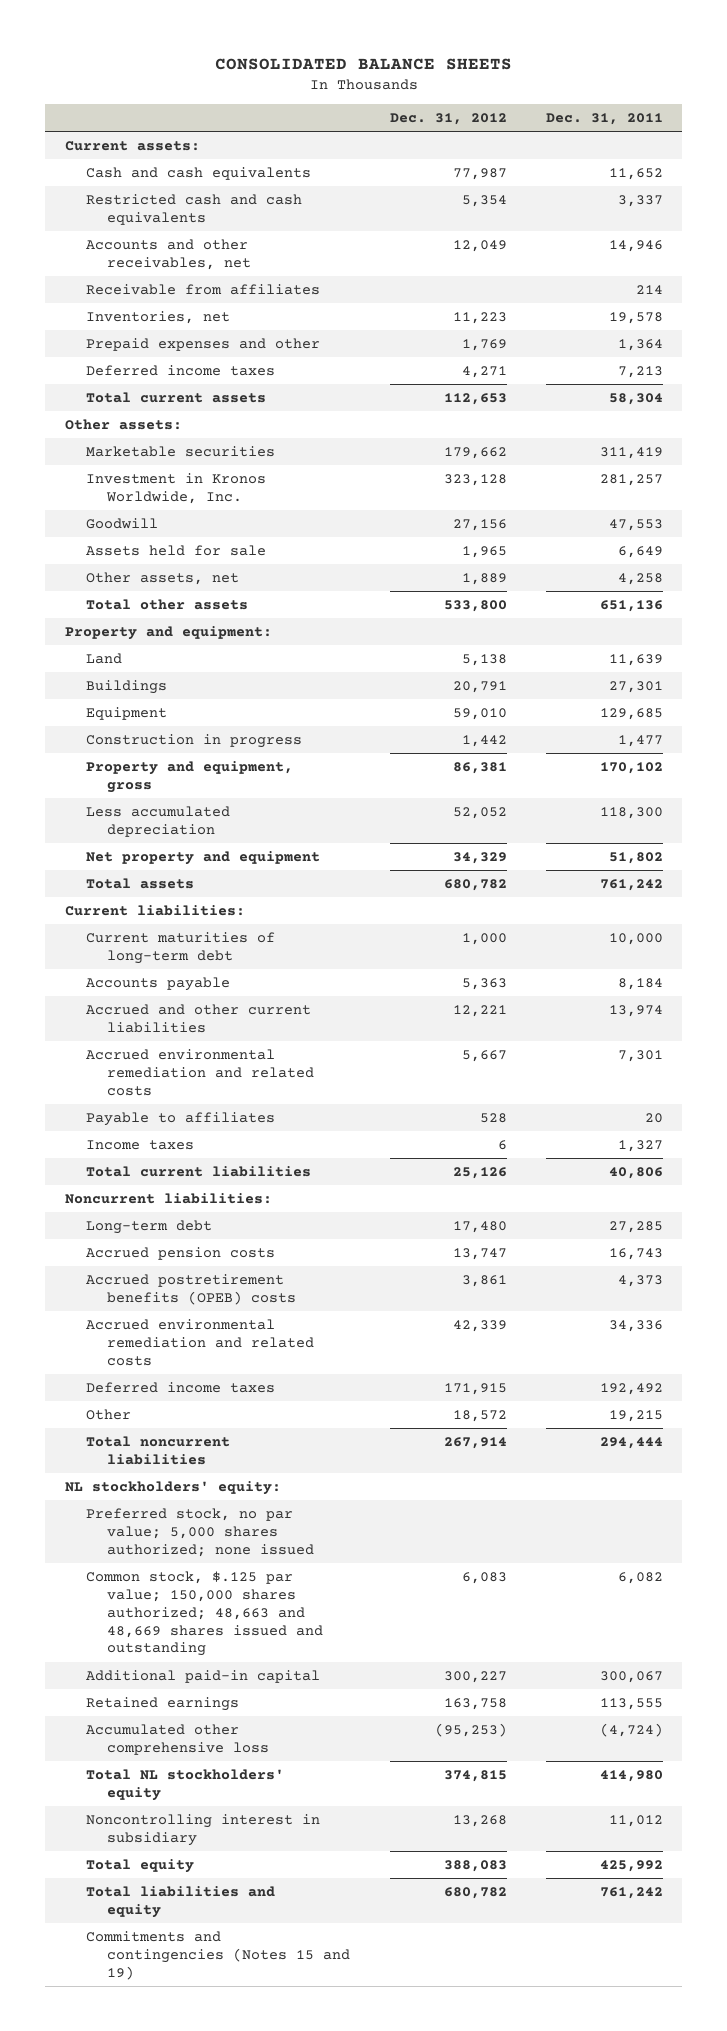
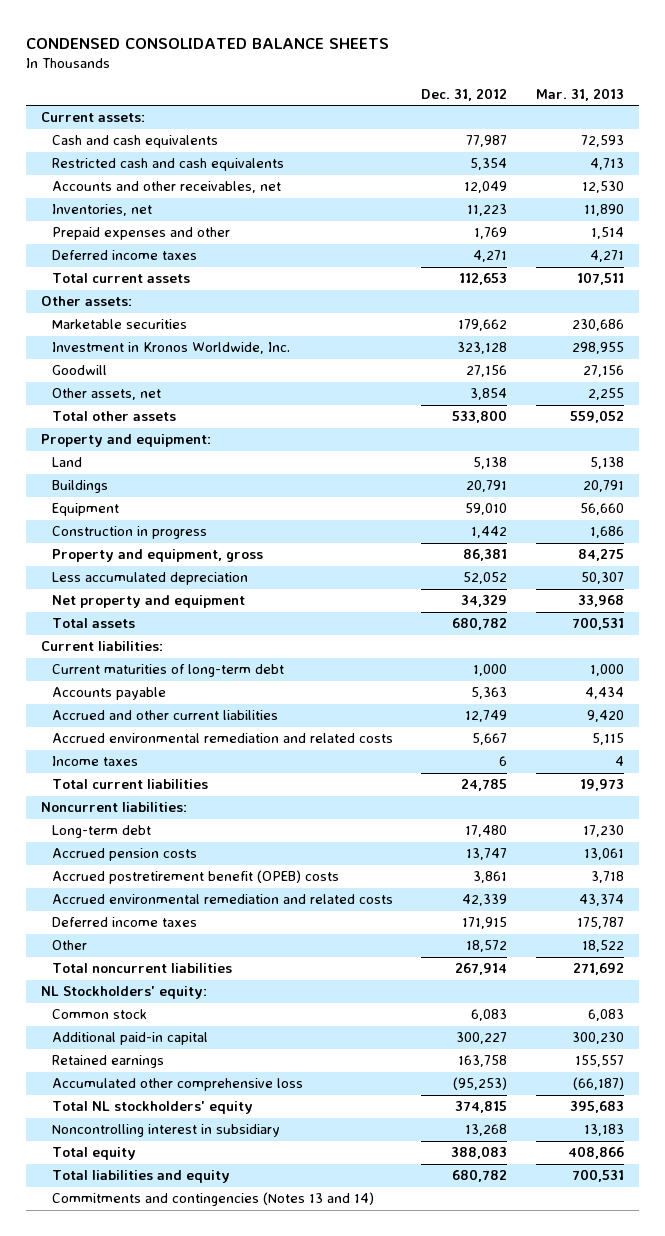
- CONSOLIDATED BALANCE SHEETS
+ CONDENSED CONSOLIDATED BALANCE SHEETS
- | Dec. 31, 2012 | Dec. 31, 2011
+ | Dec. 31, 2012 | Mar. 31, 2013
- Receivable from affiliates | | 214
- Assets held for sale | 1,965 | 6,649
- Other assets, net | 1,889 | 4,258
+ Other assets, net | 3,854 | 2,255
- Accrued and other current liabilities | 12,221 | 13,974
+ Accrued and other current liabilities | 12,749 | 9,420
- Payable to affiliates | 528 | 20
- Total current liabilities | 25,126 | 40,806
+ Total current liabilities | 24,785 | 19,973
- Accrued postretirement benefits (OPEB) costs | 3,861 | 4,373
+ Accrued postretirement benefit (OPEB) costs | 3,861 | 3,718
- NL stockholders' equity:
- Preferred stock, no par value; 5,000 shares authorized; none issued
- Common stock, $.125 par value; 150,000 shares authorized; 48,663 and 48,669 shares issued and outstanding | 6,083 | 6,082
+ NL Stockholders' equity:
+ Common stock | 6,083 | 6,083
- Commitments and contingencies (Notes 15 and 19)
+ Commitments and contingencies (Notes 13 and 14)

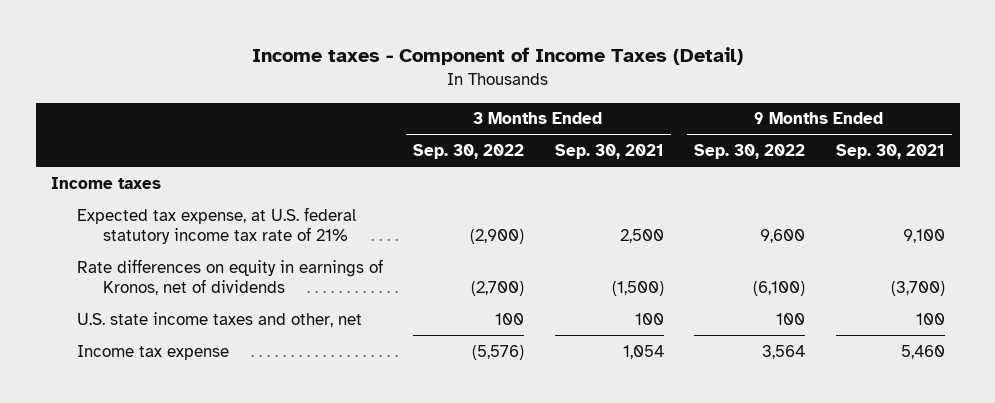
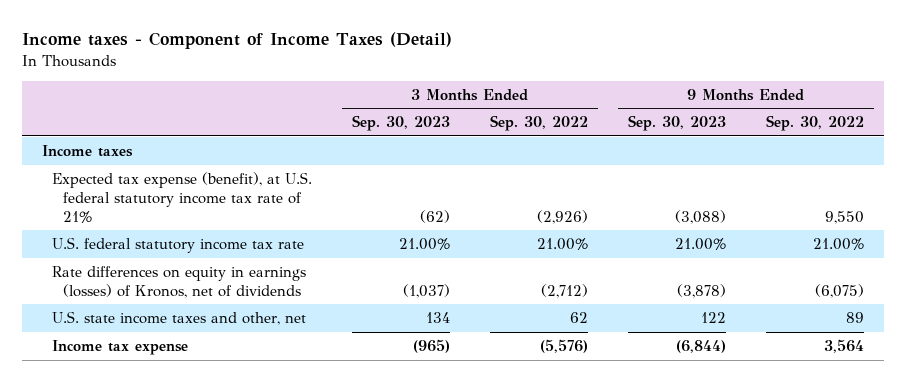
- | 3 Months Ended Sep. 30, 2022 | 3 Months Ended Sep. 30, 2021 | 9 Months Ended Sep. 30, 2022 | 9 Months Ended Sep. 30, 2021
+ | 3 Months Ended Sep. 30, 2023 | 3 Months Ended Sep. 30, 2022 | 9 Months Ended Sep. 30, 2023 | 9 Months Ended Sep. 30, 2022
- Expected tax expense, at U.S. federal statutory income tax rate of 21% | (2,900) | 2,500 | 9,600 | 9,100
- Rate differences on equity in earnings of Kronos, net of dividends | (2,700) | (1,500) | (6,100) | (3,700)
- U.S. state income taxes and other, net | 100 | 100 | 100 | 100
+ Expected tax expense (benefit), at U.S. federal statutory income tax rate of 21% | (62) | (2,926) | (3,088) | 9,550
+ U.S. federal statutory income tax rate | 21.00% | 21.00% | 21.00% | 21.00%
+ Rate differences on equity in earnings (losses) of Kronos, net of dividends | (1,037) | (2,712) | (3,878) | (6,075)
+ U.S. state income taxes and other, net | 134 | 62 | 122 | 89

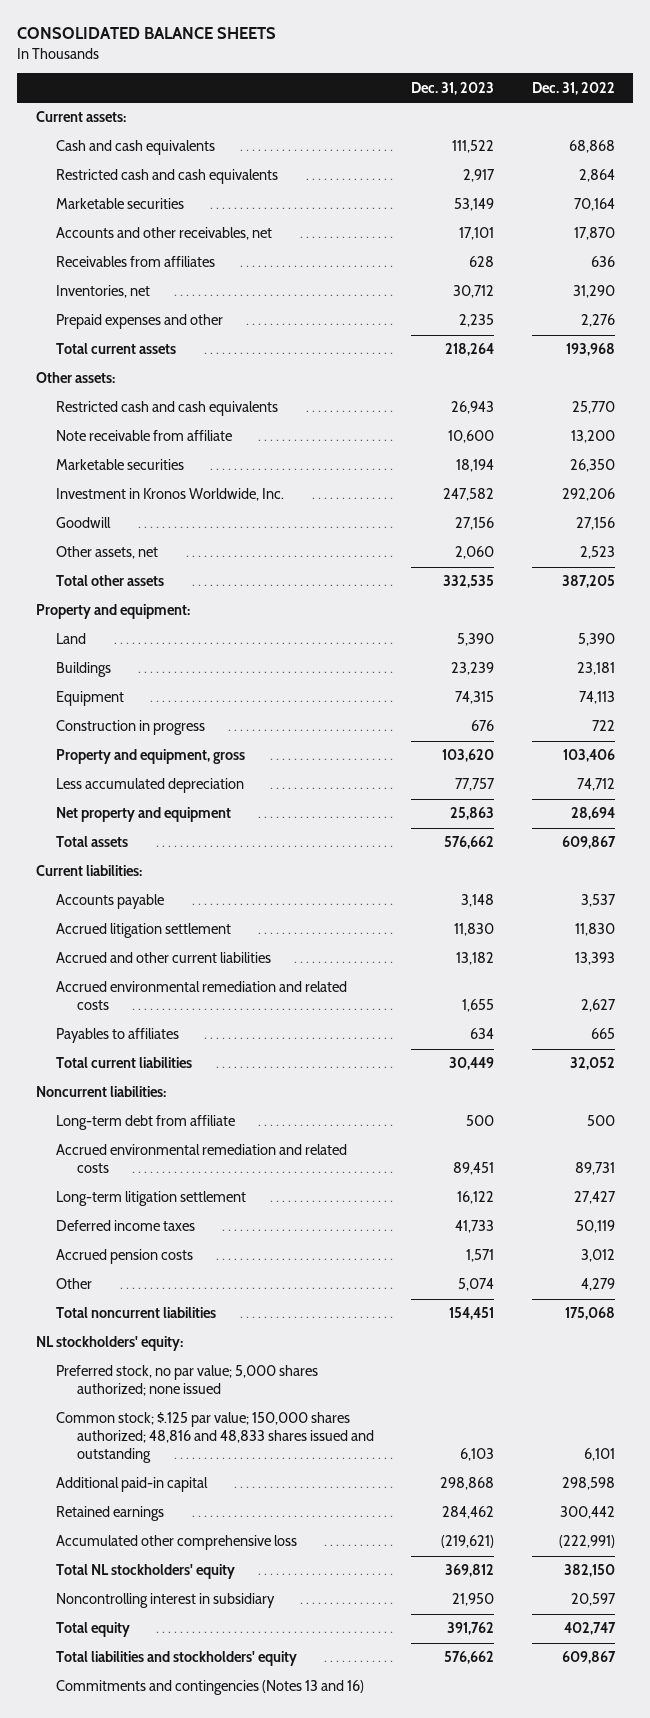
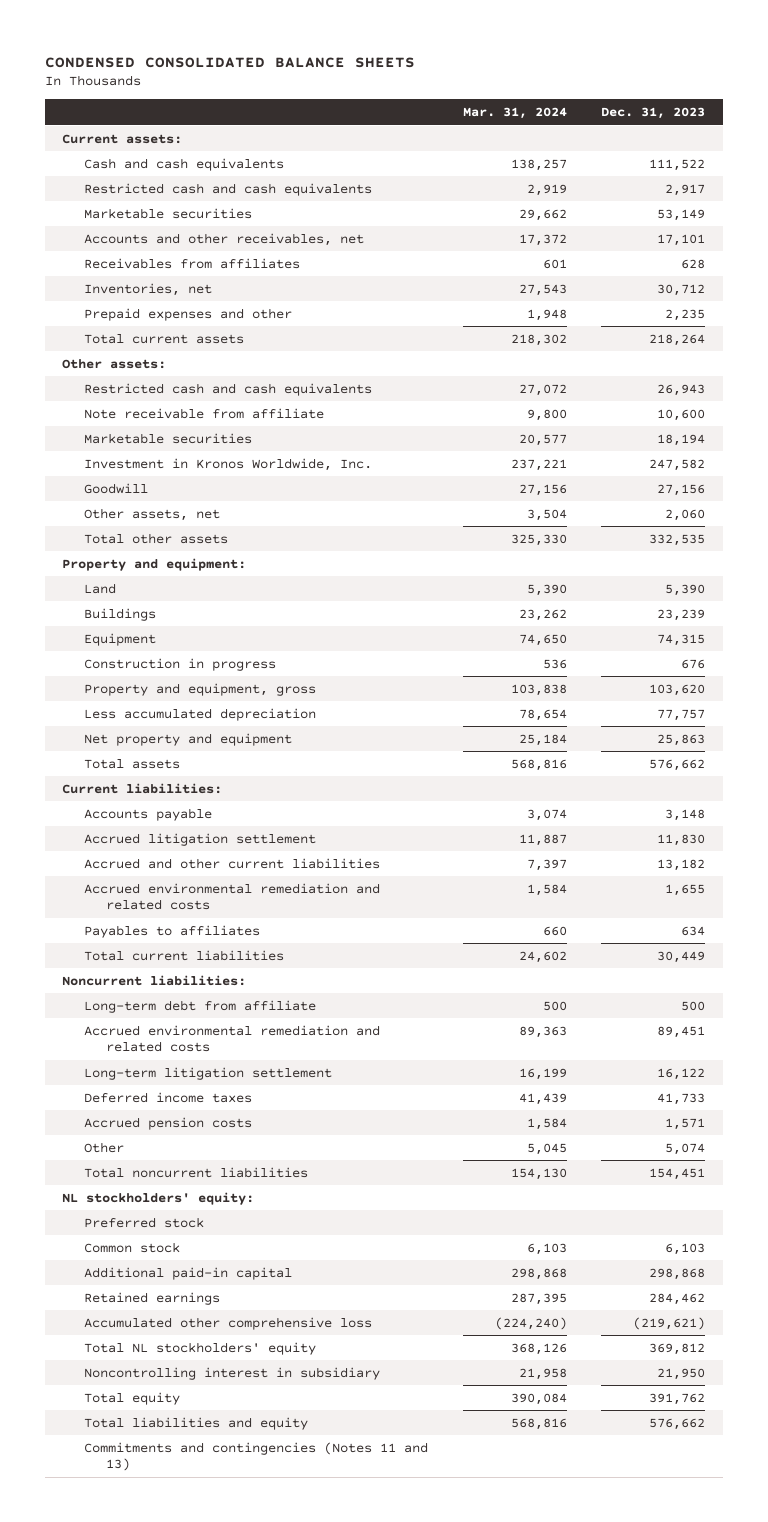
- CONSOLIDATED BALANCE SHEETS
+ CONDENSED CONSOLIDATED BALANCE SHEETS
- | Dec. 31, 2023 | Dec. 31, 2022
+ | Mar. 31, 2024 | Dec. 31, 2023
- Preferred stock, no par value; 5,000 shares authorized; none issued
- Common stock; $.125 par value; 150,000 shares authorized; 48,816 and 48,833 shares issued and outstanding | 6,103 | 6,101
+ Preferred stock
+ Common stock | 6,103 | 6,103
- Total liabilities and stockholders' equity | 576,662 | 609,867
- Commitments and contingencies (Notes 13 and 16)
+ Total liabilities and equity | 568,816 | 576,662
+ Commitments and contingencies (Notes 11 and 13)

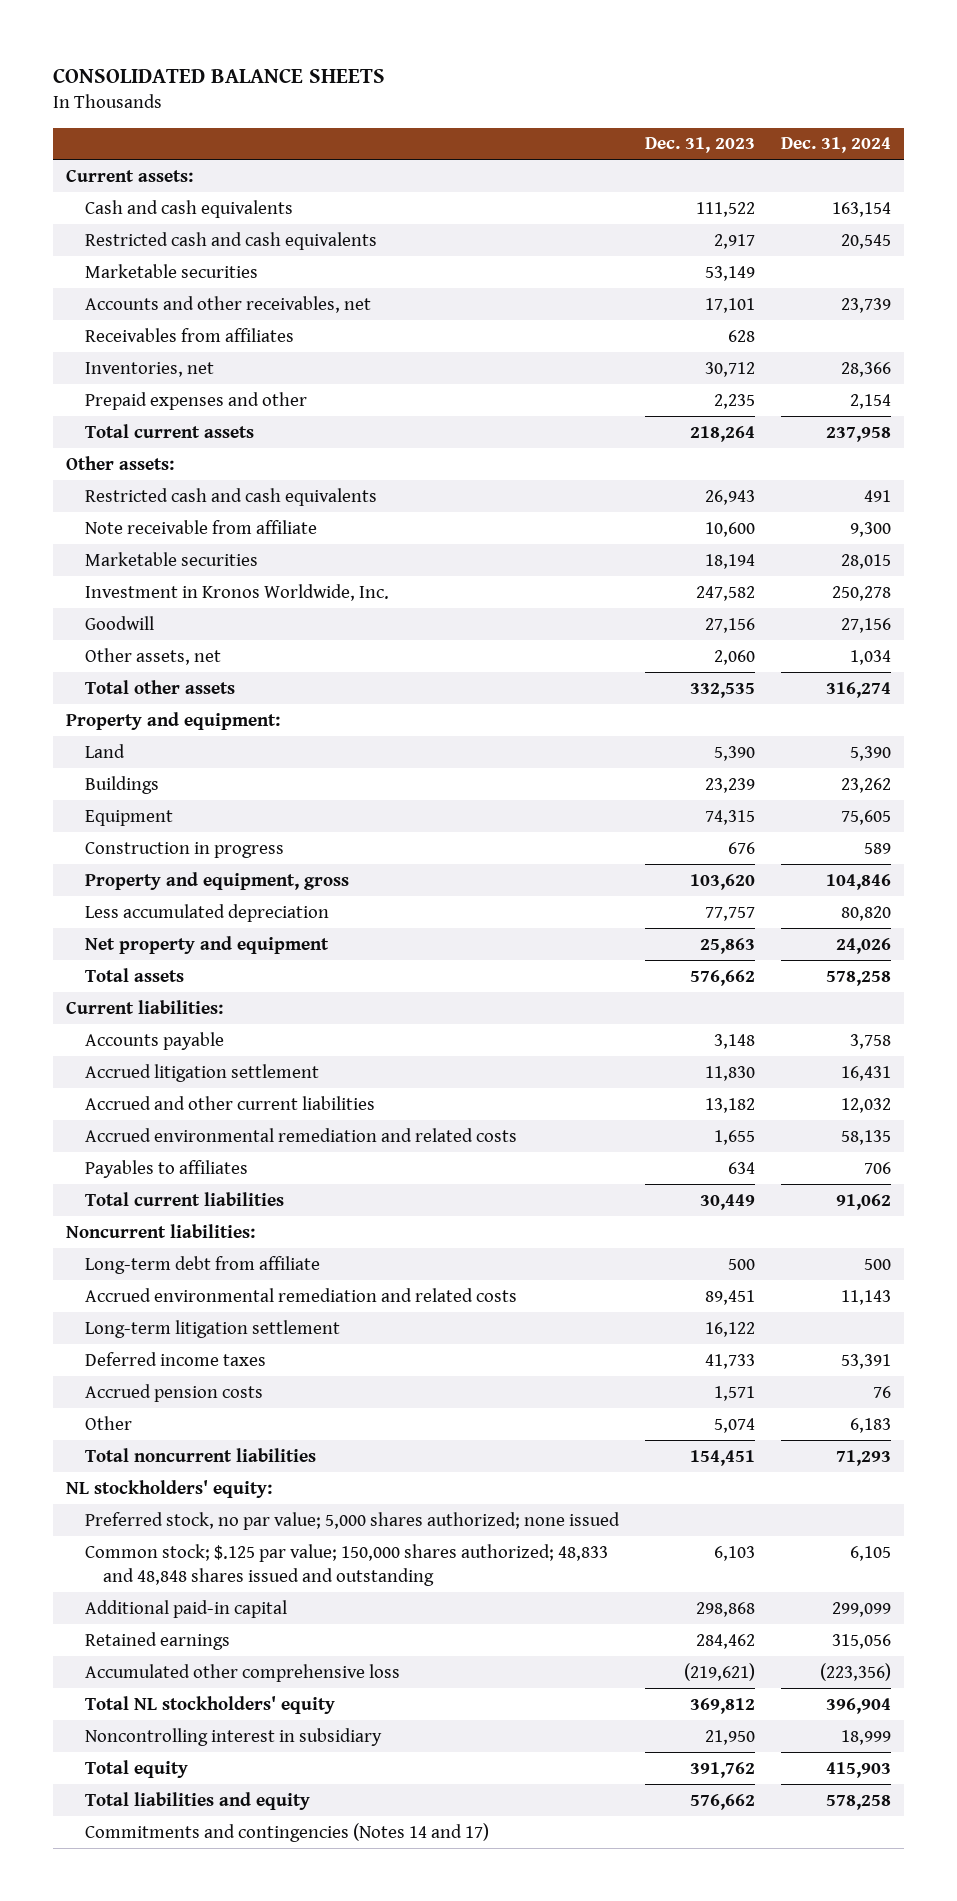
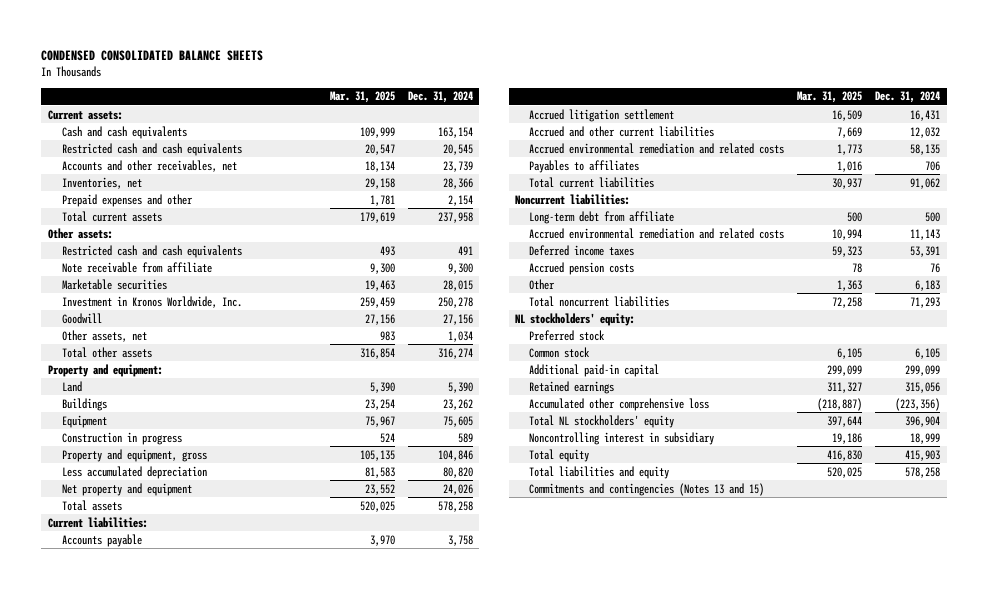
- CONSOLIDATED BALANCE SHEETS
+ CONDENSED CONSOLIDATED BALANCE SHEETS
- | Dec. 31, 2023 | Dec. 31, 2024
+ | Mar. 31, 2025 | Dec. 31, 2024
- Marketable securities | 53,149 |
- Receivables from affiliates | 628 |
- Long-term litigation settlement | 16,122 |
- Preferred stock, no par value; 5,000 shares authorized; none issued
- Common stock; $.125 par value; 150,000 shares authorized; 48,833 and 48,848 shares issued and outstanding | 6,103 | 6,105
+ Preferred stock
+ Common stock | 6,105 | 6,105
- Commitments and contingencies (Notes 14 and 17)
+ Commitments and contingencies (Notes 13 and 15)

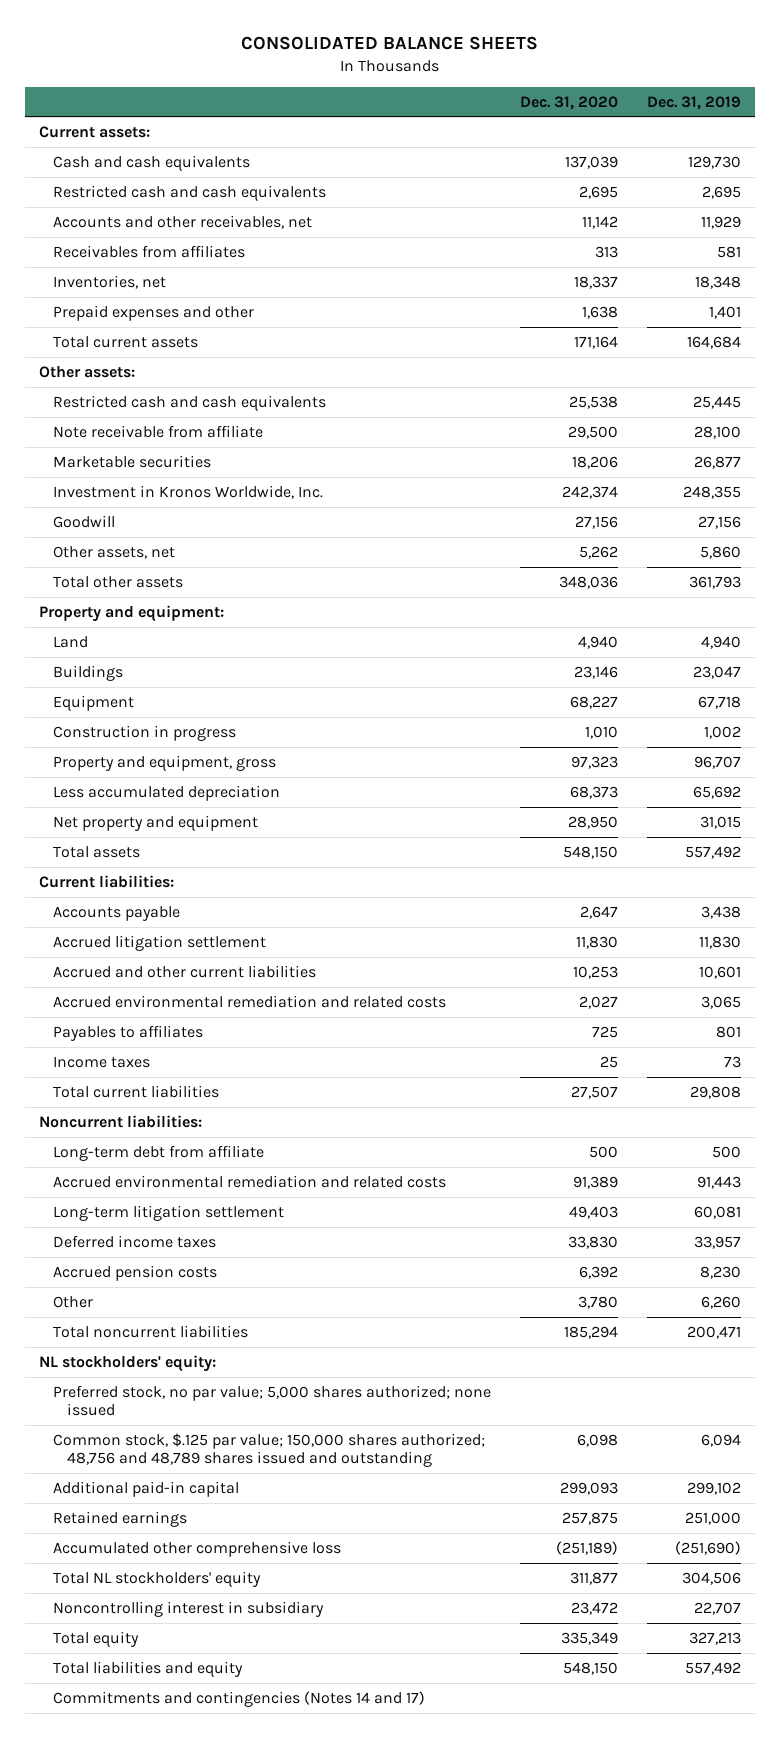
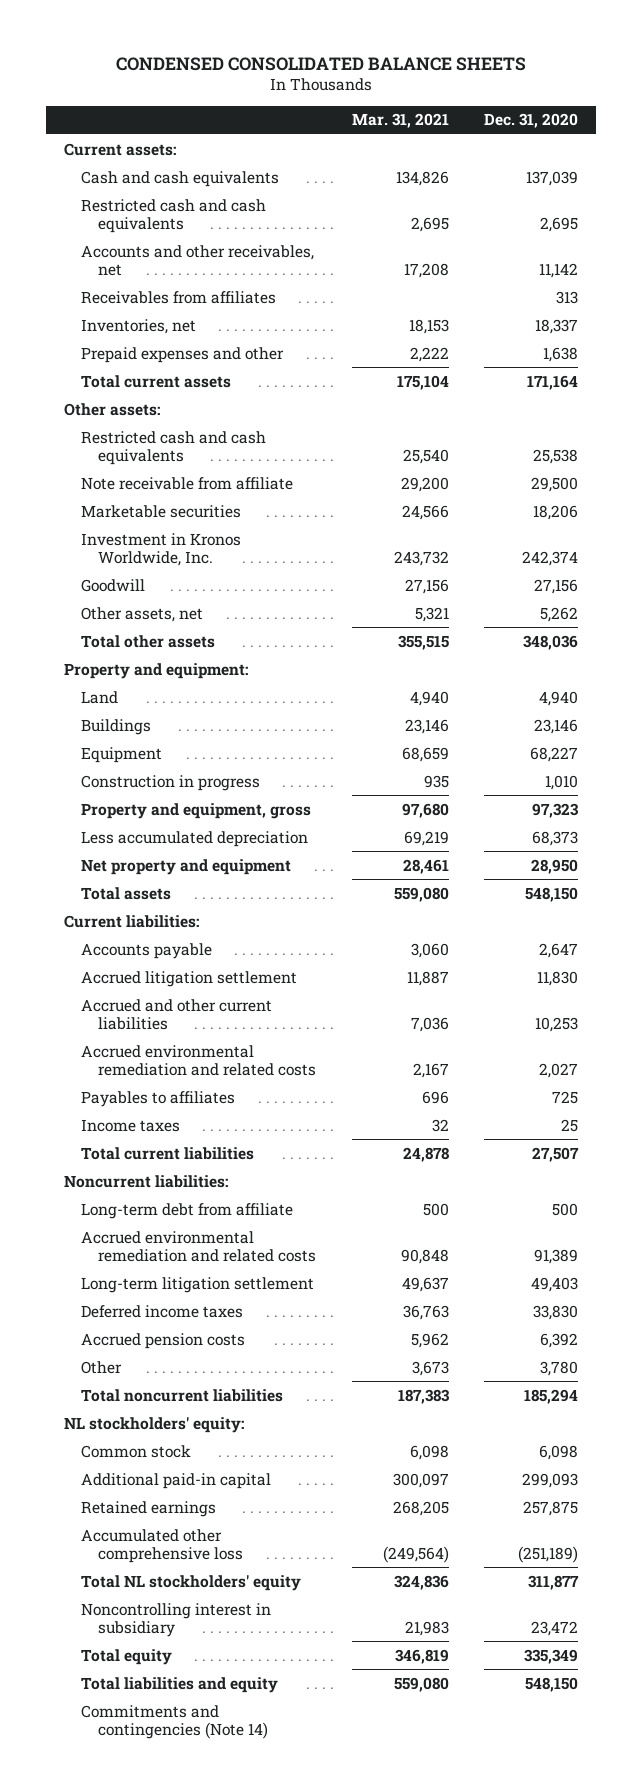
- CONSOLIDATED BALANCE SHEETS
+ CONDENSED CONSOLIDATED BALANCE SHEETS
- | Dec. 31, 2020 | Dec. 31, 2019
+ | Mar. 31, 2021 | Dec. 31, 2020
- Preferred stock, no par value; 5,000 shares authorized; none issued
- Common stock, $.125 par value; 150,000 shares authorized; 48,756 and 48,789 shares issued and outstanding | 6,098 | 6,094
+ Common stock | 6,098 | 6,098
- Commitments and contingencies (Notes 14 and 17)
+ Commitments and contingencies (Note 14)

